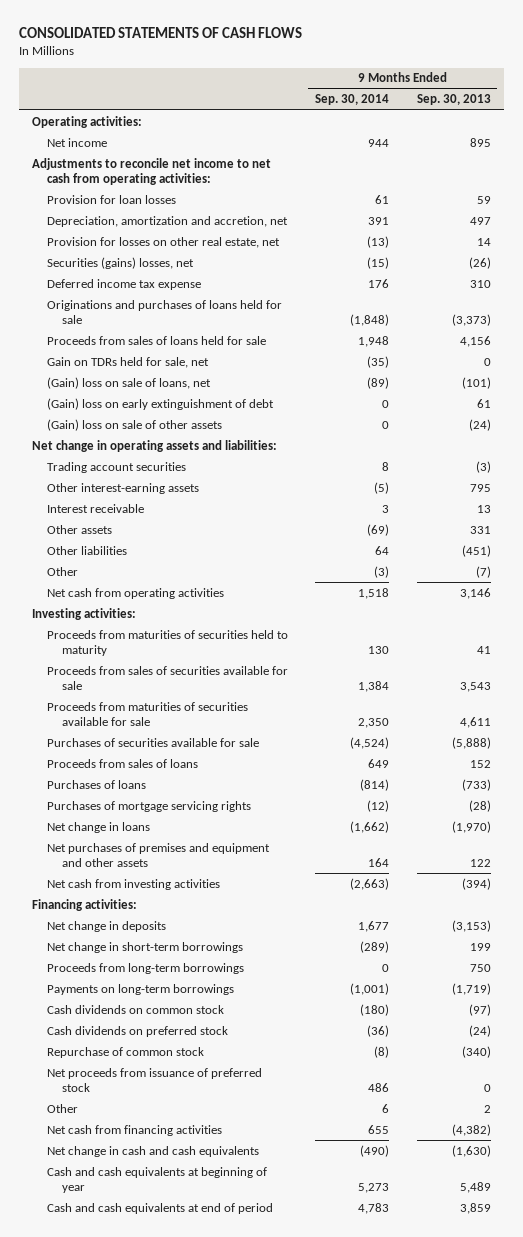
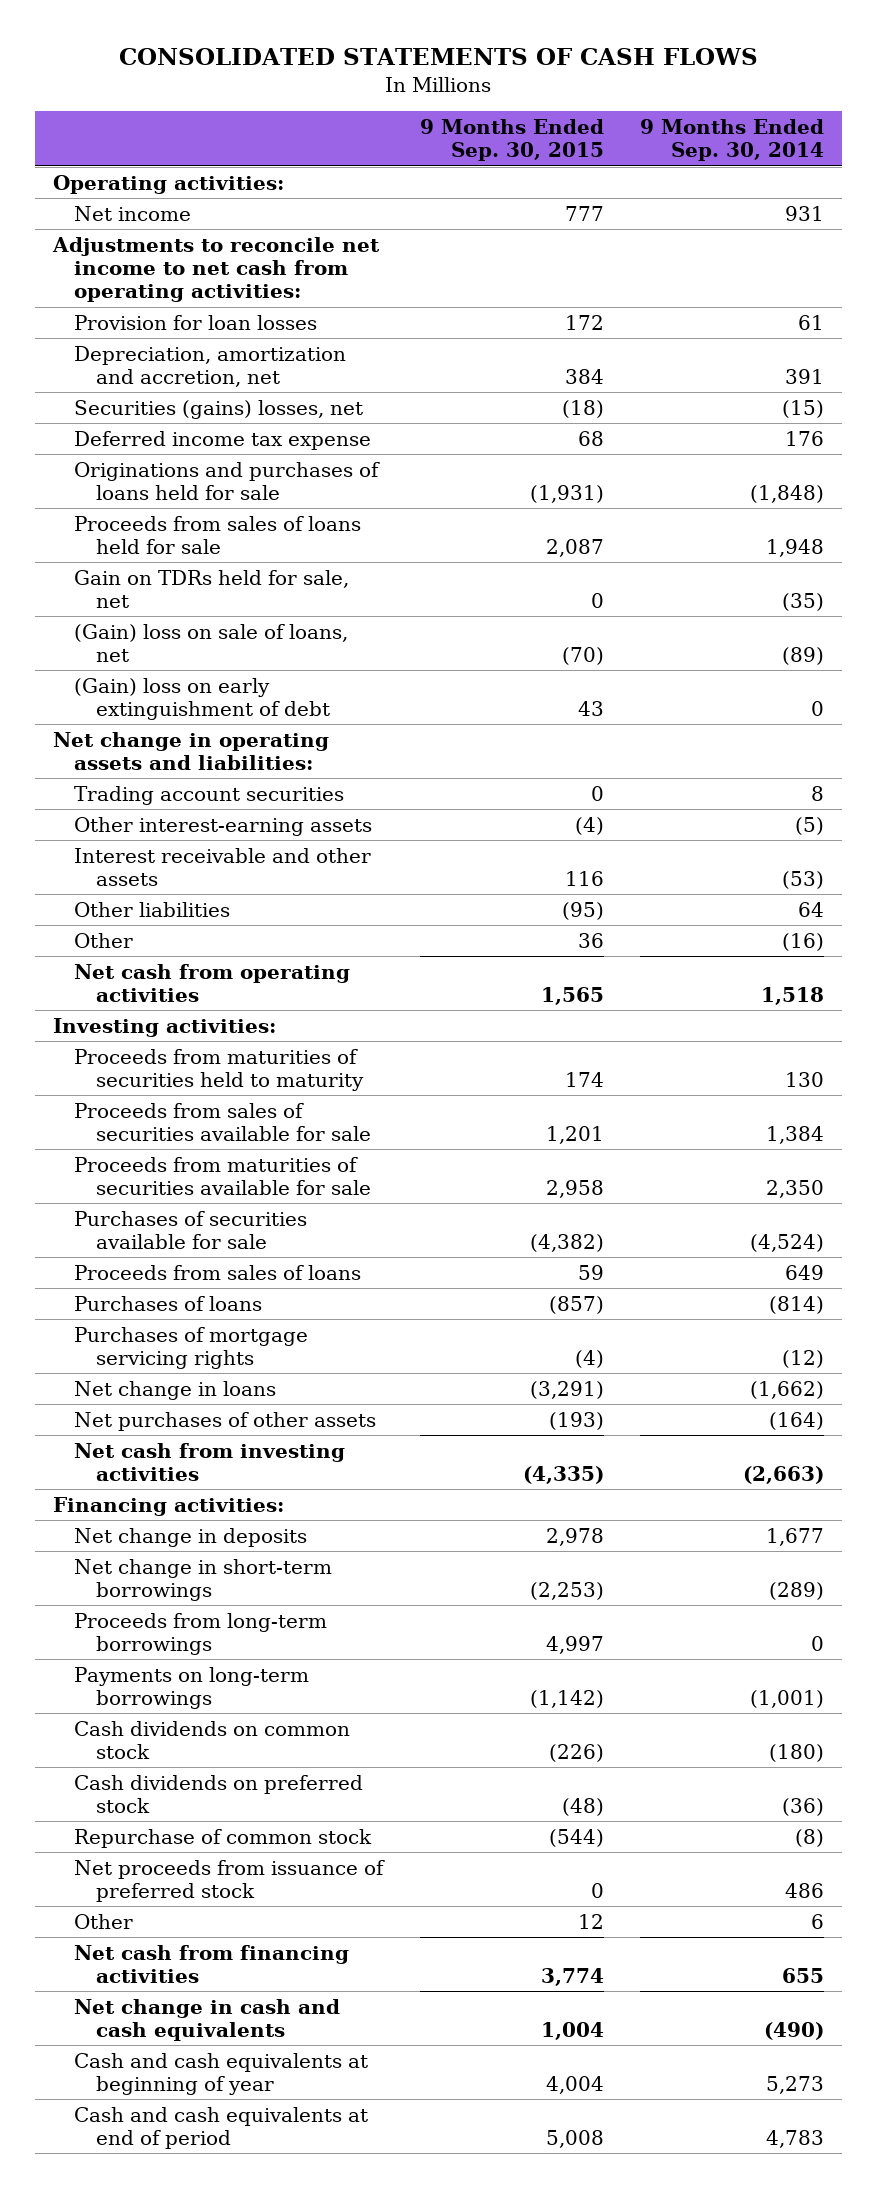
- | 9 Months Ended Sep. 30, 2014 | 9 Months Ended Sep. 30, 2013
+ | 9 Months Ended Sep. 30, 2015 | 9 Months Ended Sep. 30, 2014
- Net income | 944 | 895
+ Net income | 777 | 931
- Provision for losses on other real estate, net | (13) | 14
- (Gain) loss on sale of other assets | 0 | (24)
- Interest receivable | 3 | 13
- Other assets | (69) | 331
+ Interest receivable and other assets | 116 | (53)
- Other | (3) | (7)
+ Other | 36 | (16)
- Net purchases of premises and equipment and other assets | 164 | 122
+ Net purchases of other assets | (193) | (164)

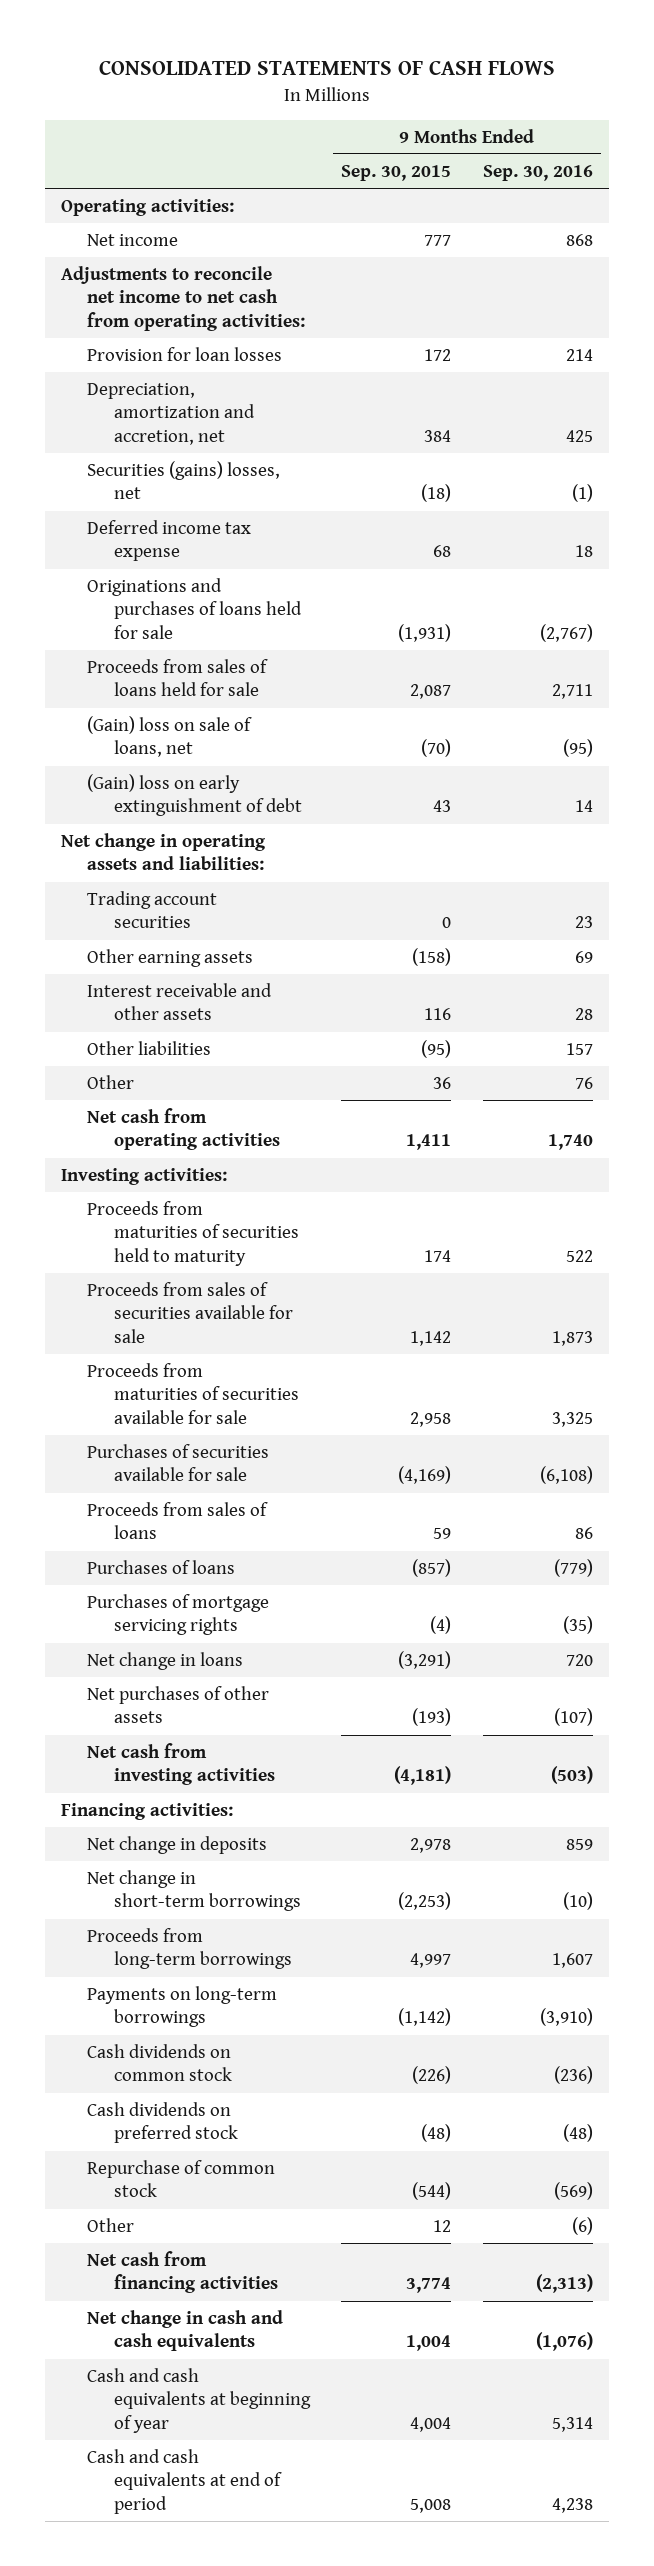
- | 9 Months Ended Sep. 30, 2015 | 9 Months Ended Sep. 30, 2014
+ | 9 Months Ended Sep. 30, 2015 | 9 Months Ended Sep. 30, 2016
- Gain on TDRs held for sale, net | 0 | (35)
- Other interest-earning assets | (4) | (5)
+ Other earning assets | (158) | 69
- Net cash from operating activities | 1,565 | 1,518
+ Net cash from operating activities | 1,411 | 1,740
- Proceeds from sales of securities available for sale | 1,201 | 1,384
+ Proceeds from sales of securities available for sale | 1,142 | 1,873
- Purchases of securities available for sale | (4,382) | (4,524)
+ Purchases of securities available for sale | (4,169) | (6,108)
- Net cash from investing activities | (4,335) | (2,663)
+ Net cash from investing activities | (4,181) | (503)
- Net proceeds from issuance of preferred stock | 0 | 486

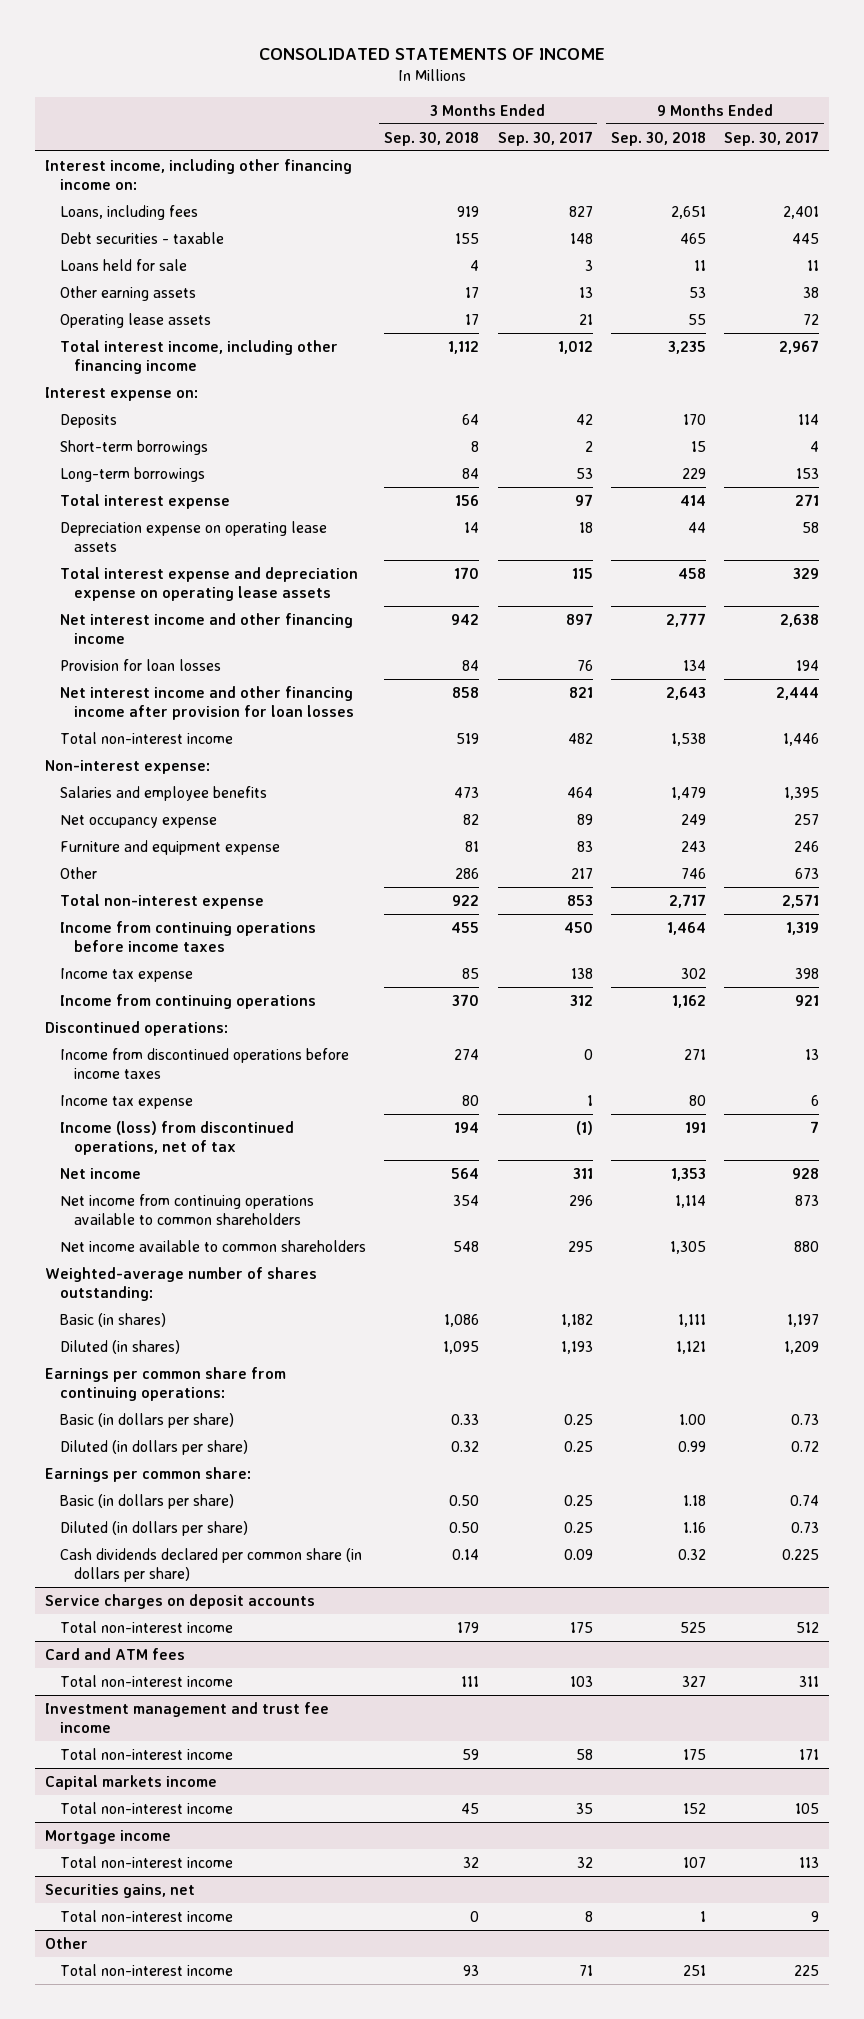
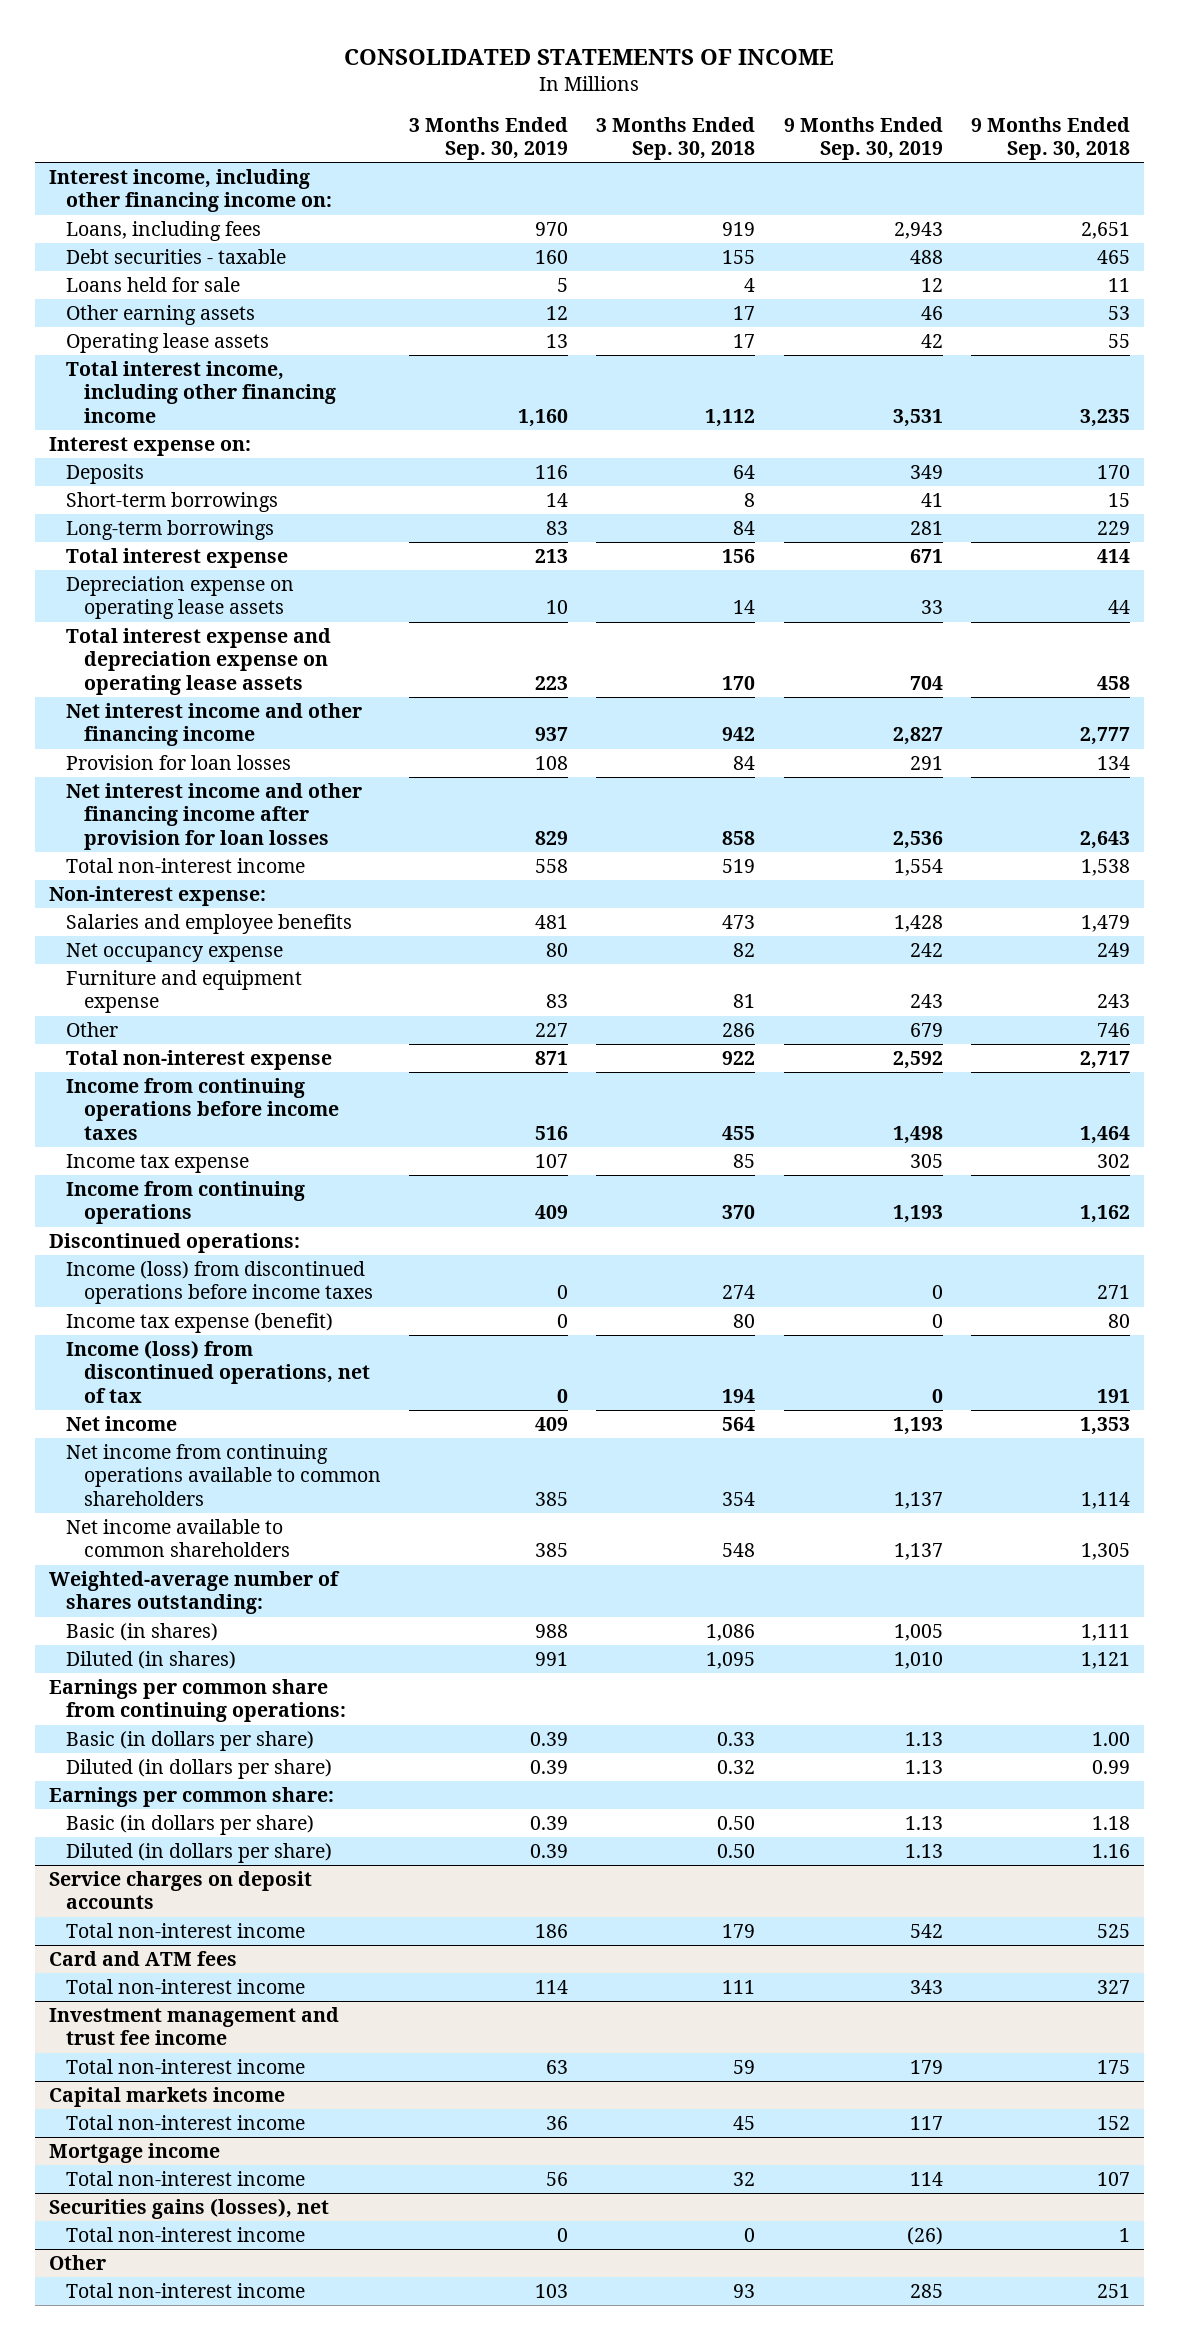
- | 3 Months Ended Sep. 30, 2018 | 3 Months Ended Sep. 30, 2017 | 9 Months Ended Sep. 30, 2018 | 9 Months Ended Sep. 30, 2017
+ | 3 Months Ended Sep. 30, 2019 | 3 Months Ended Sep. 30, 2018 | 9 Months Ended Sep. 30, 2019 | 9 Months Ended Sep. 30, 2018
- Income from discontinued operations before income taxes | 274 | 0 | 271 | 13
- Income tax expense | 80 | 1 | 80 | 6
+ Income (loss) from discontinued operations before income taxes | 0 | 274 | 0 | 271
+ Income tax expense (benefit) | 0 | 80 | 0 | 80
- Cash dividends declared per common share (in dollars per share) | 0.14 | 0.09 | 0.32 | 0.225
- Securities gains, net
+ Securities gains (losses), net

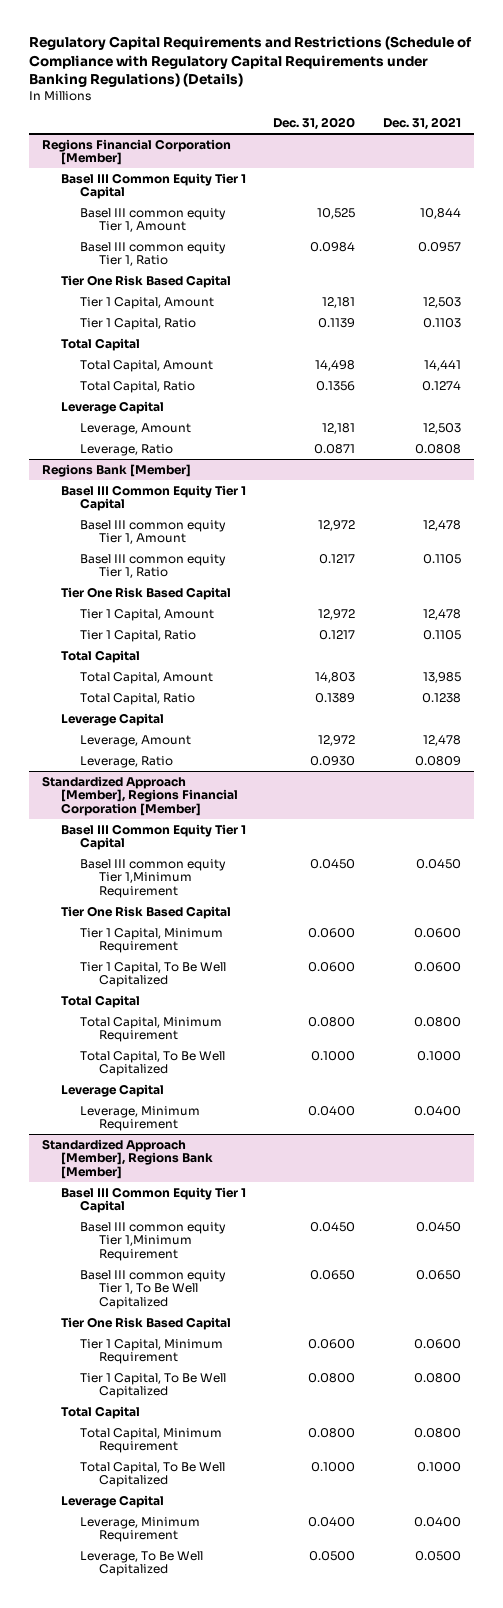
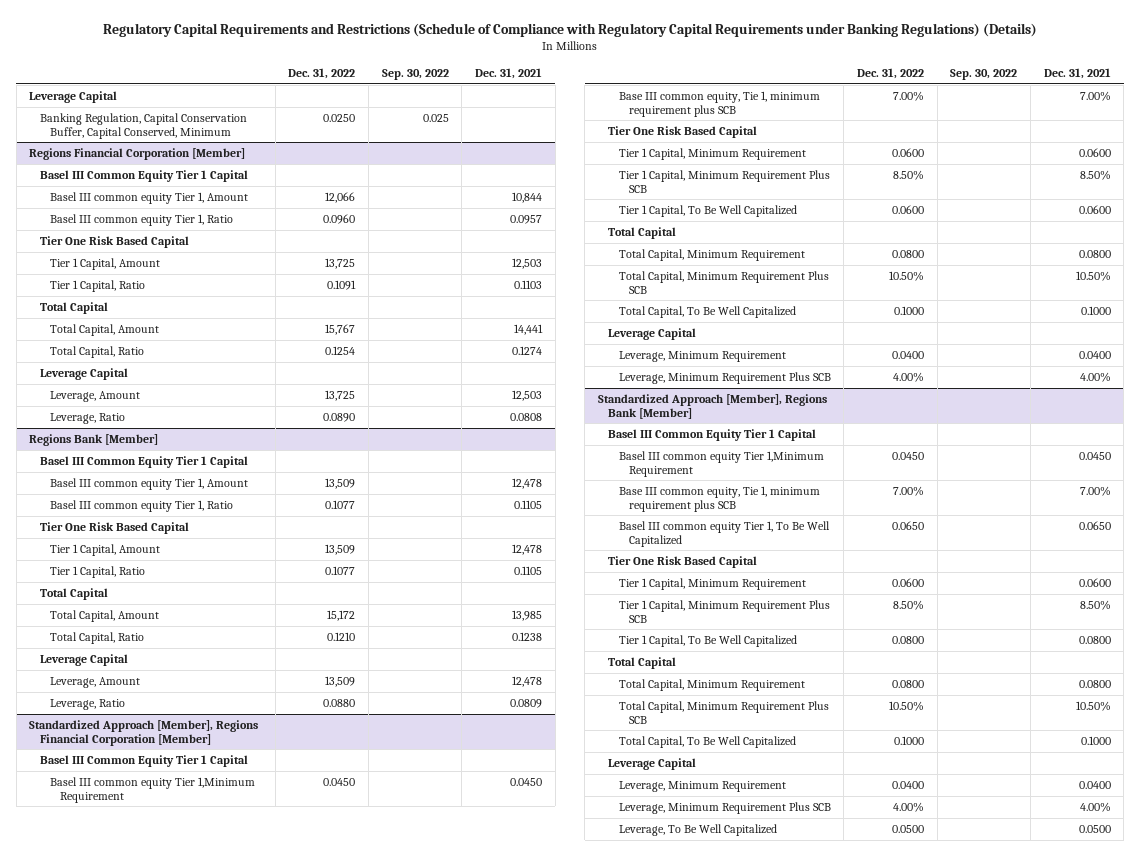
- | Dec. 31, 2020 | Dec. 31, 2021
+ | Dec. 31, 2022 | Sep. 30, 2022 | Dec. 31, 2021
+ Leverage Capital
+ Banking Regulation, Capital Conservation Buffer, Capital Conserved, Minimum | 0.0250 | 0.025 |
@ Standardized Approach [Member], Regions Financial Corporation [Member]
+ Base III common equity, Tie 1, minimum requirement plus SCB | 7.00% | | 7.00%
+ Tier 1 Capital, Minimum Requirement Plus SCB | 8.50% | | 8.50%
+ Total Capital, Minimum Requirement Plus SCB | 10.50% | | 10.50%
+ Leverage, Minimum Requirement Plus SCB | 4.00% | | 4.00%
@ Standardized Approach [Member], Regions Bank [Member]
+ Base III common equity, Tie 1, minimum requirement plus SCB | 7.00% | | 7.00%
+ Tier 1 Capital, Minimum Requirement Plus SCB | 8.50% | | 8.50%
+ Total Capital, Minimum Requirement Plus SCB | 10.50% | | 10.50%
+ Leverage, Minimum Requirement Plus SCB | 4.00% | | 4.00%

